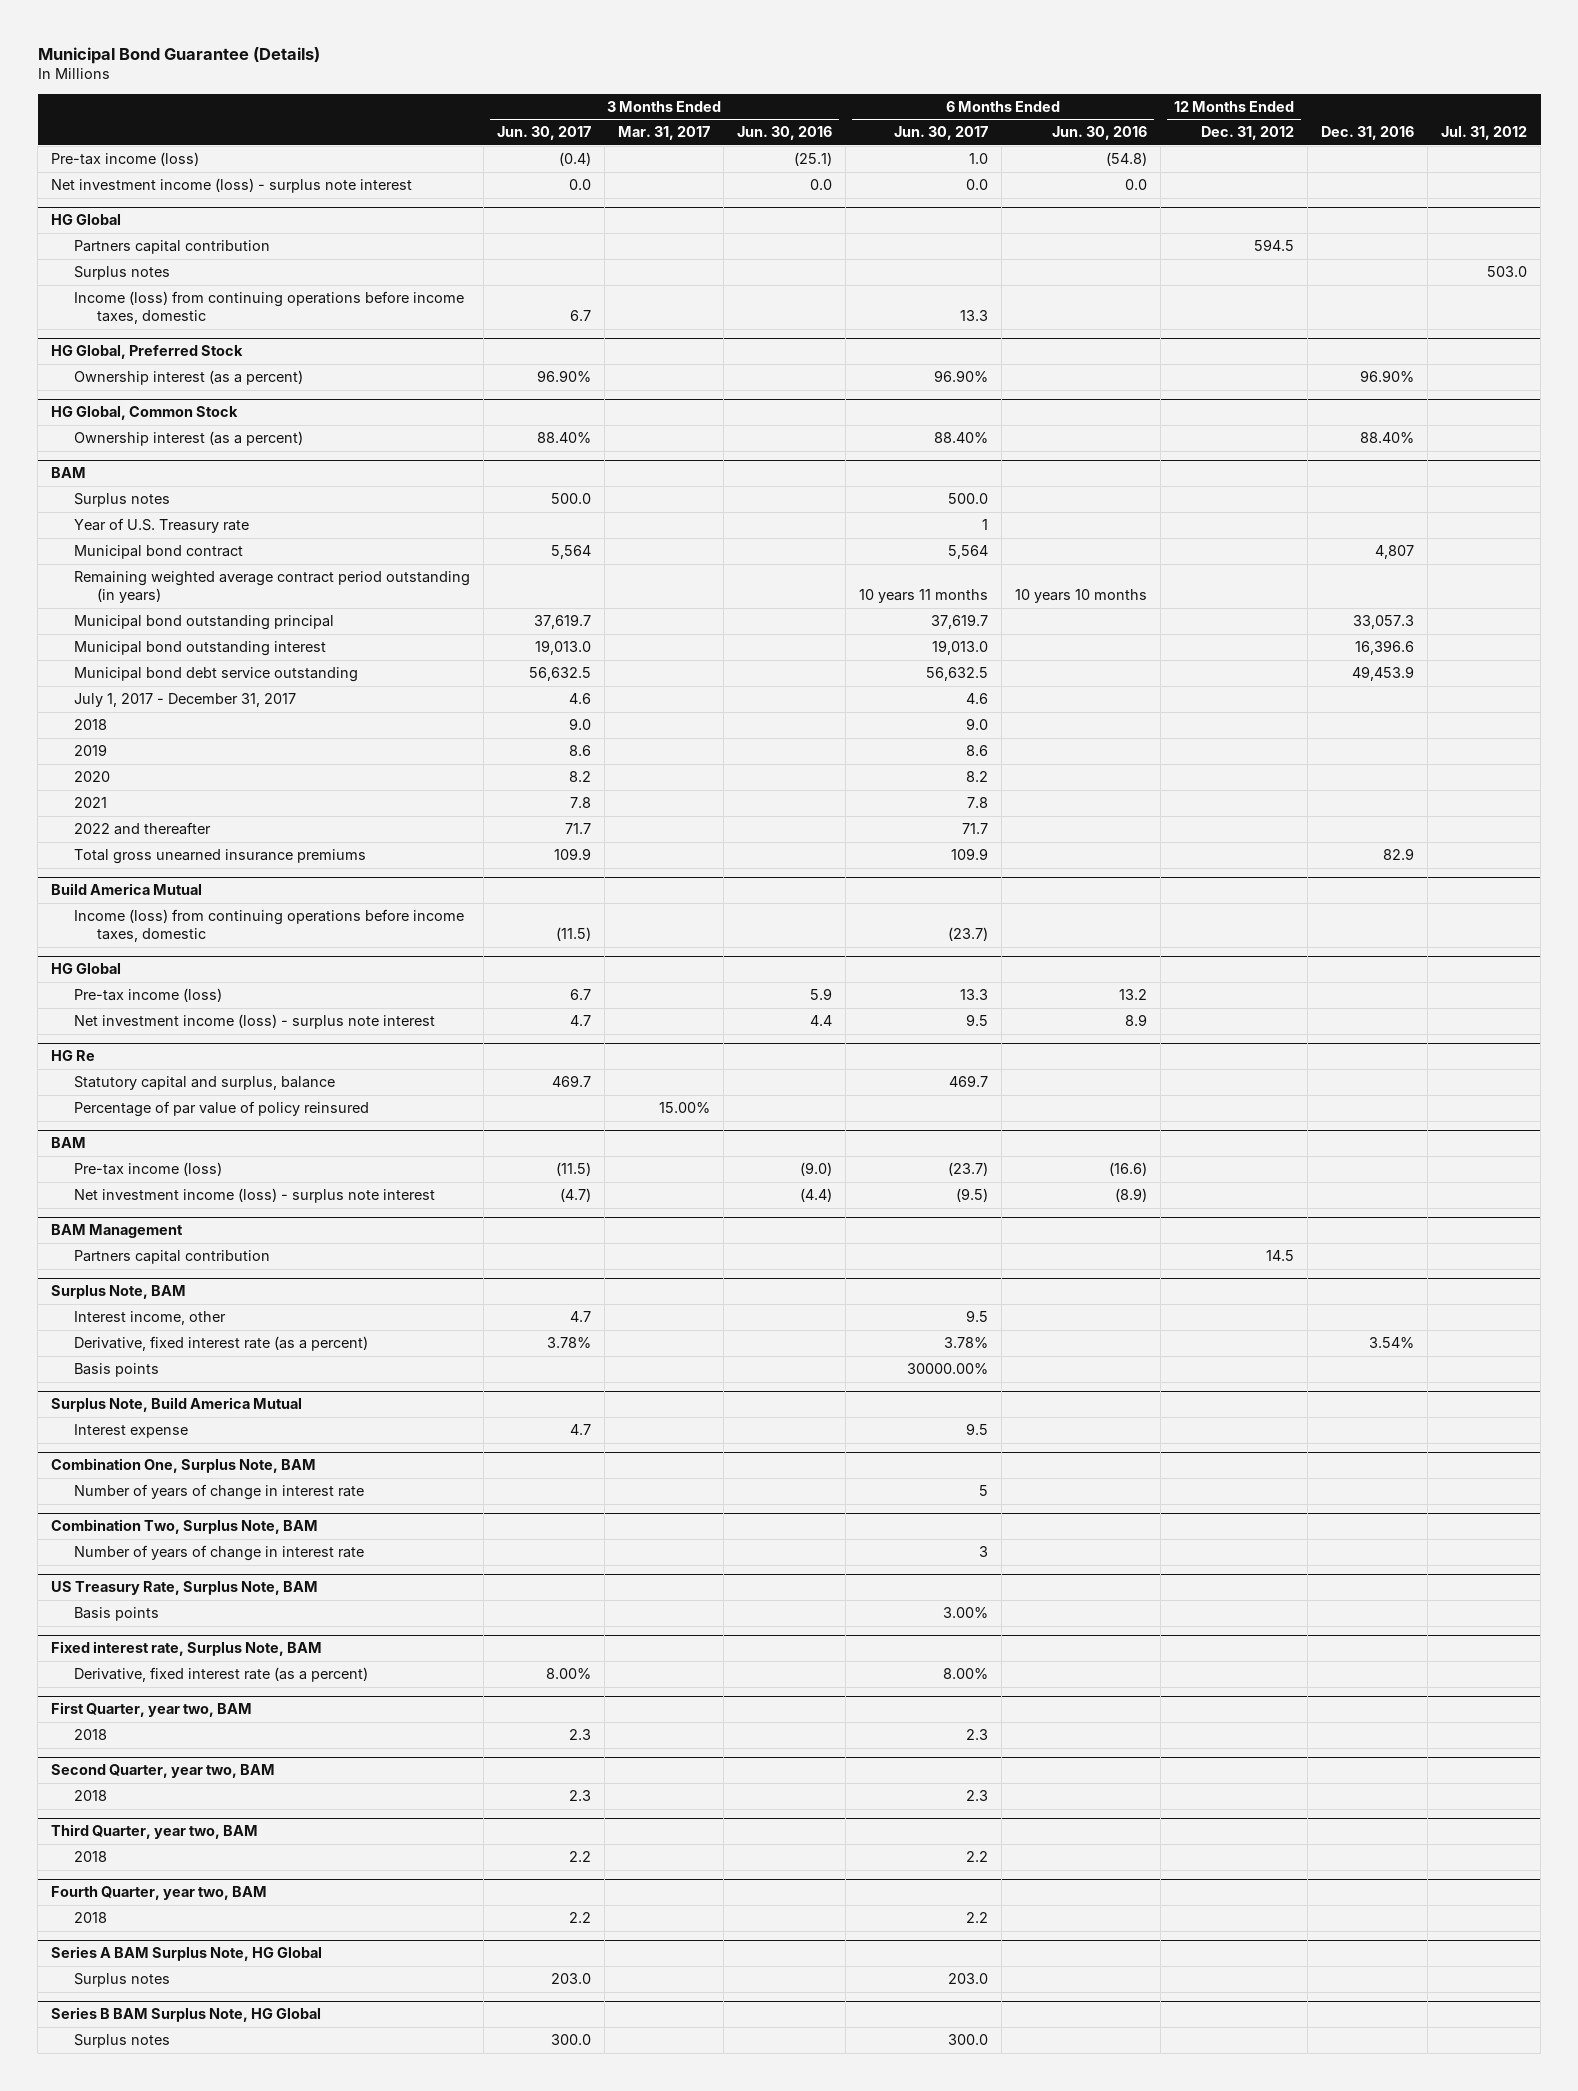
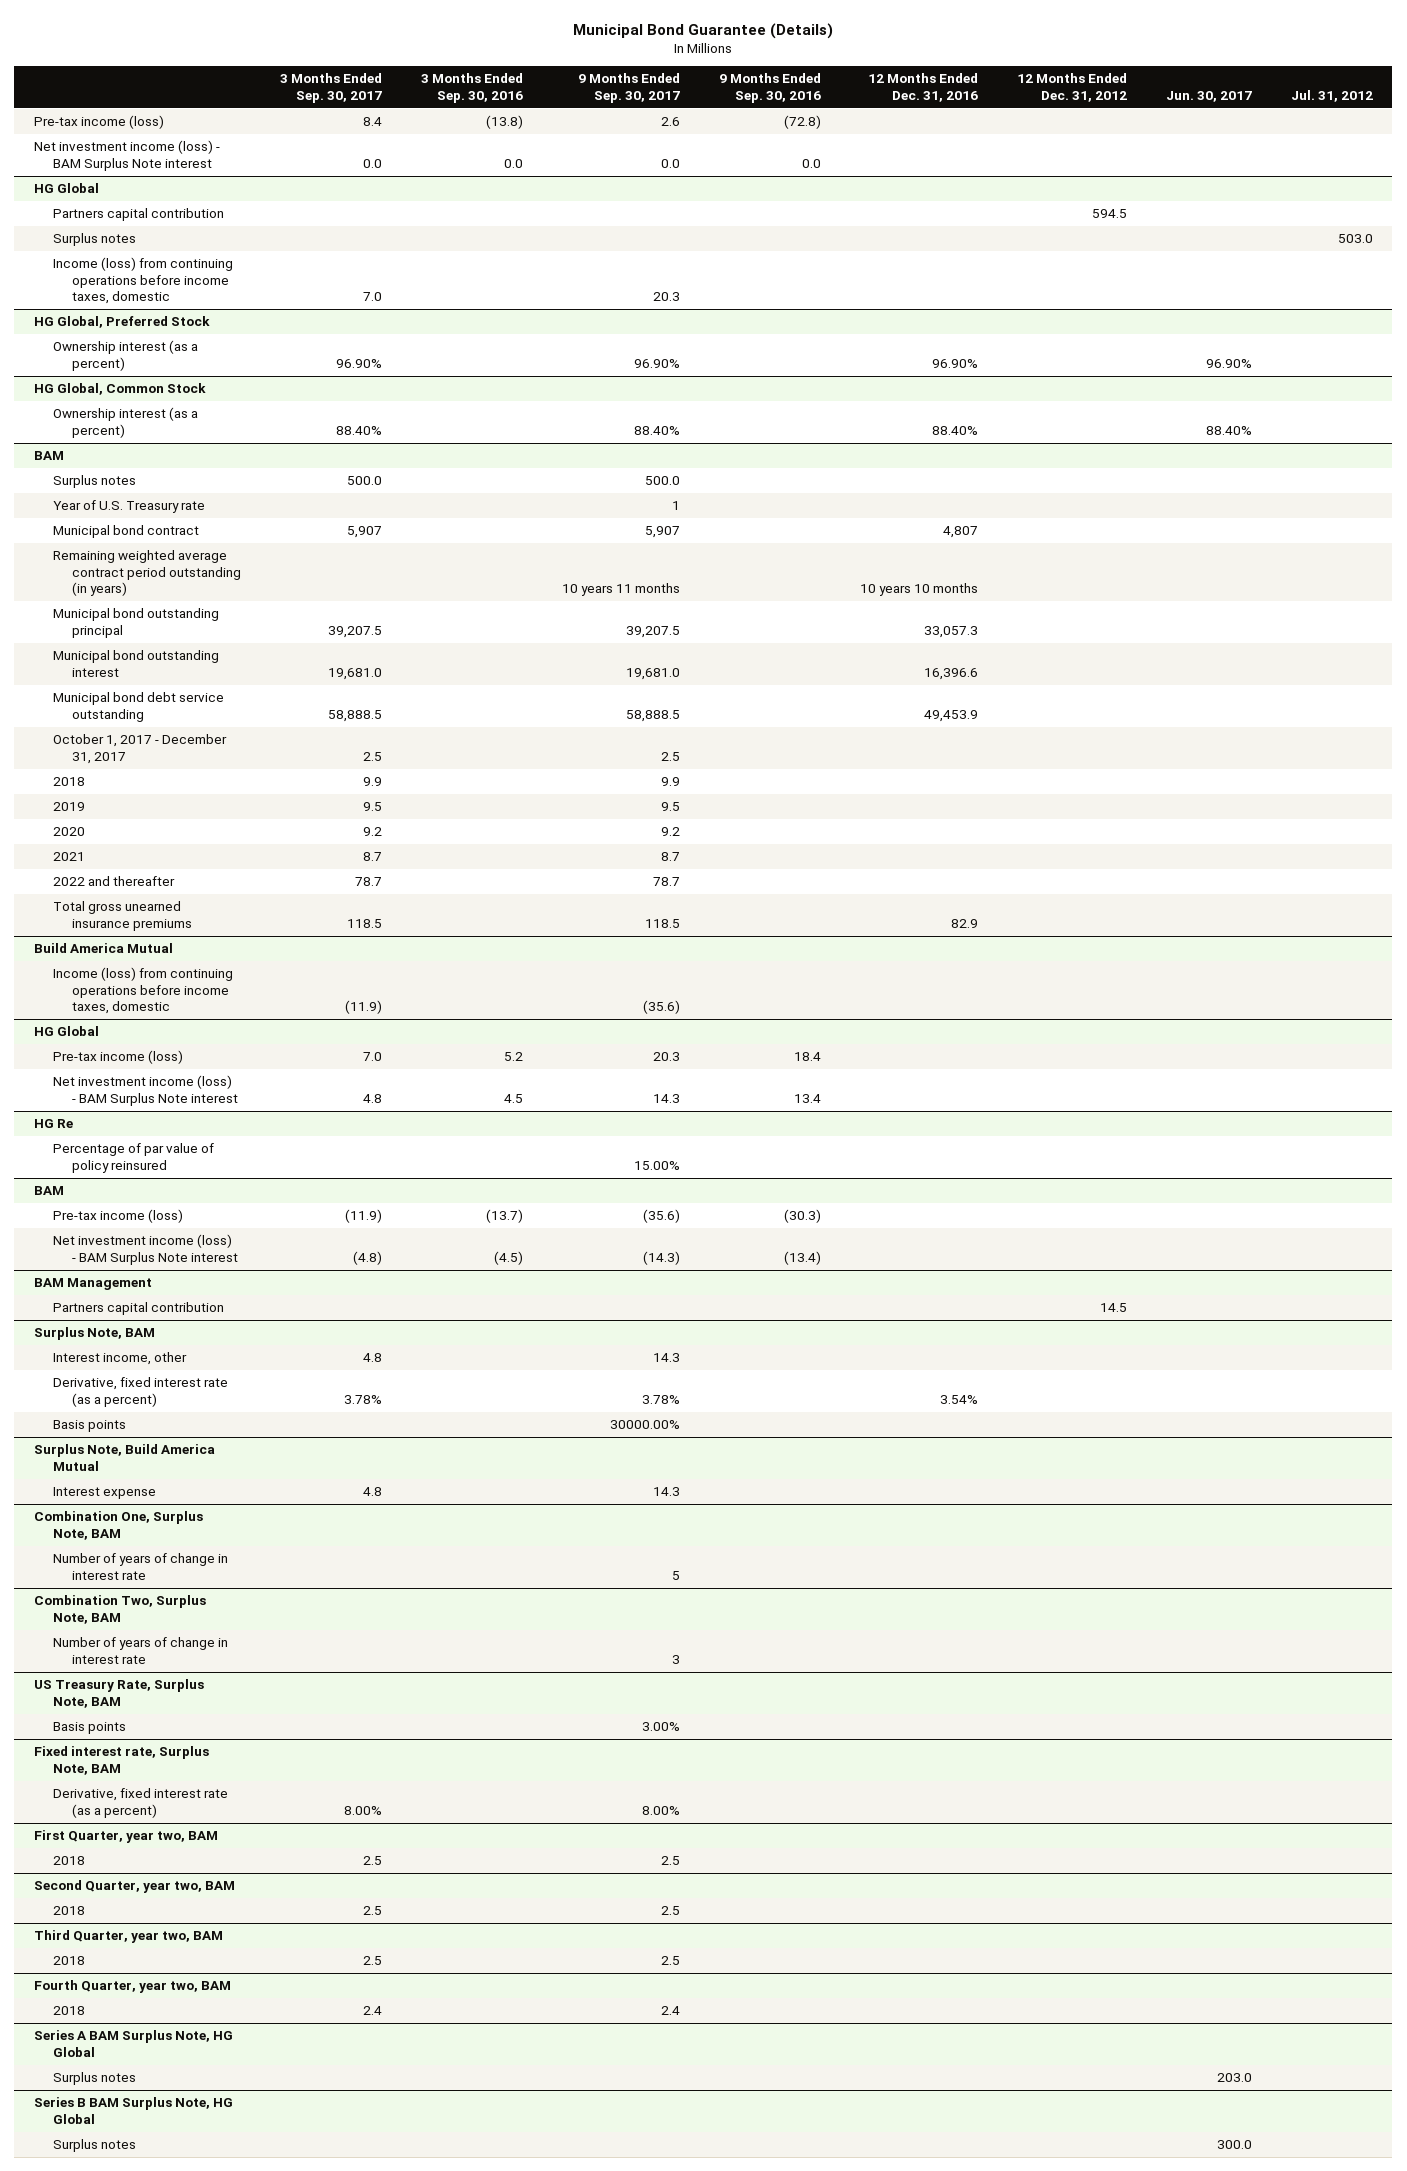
- | 3 Months Ended Jun. 30, 2017 | 3 Months Ended Mar. 31, 2017 | 3 Months Ended Jun. 30, 2016 | 6 Months Ended Jun. 30, 2017 | 6 Months Ended Jun. 30, 2016 | 12 Months Ended Dec. 31, 2012 | Dec. 31, 2016 | Jul. 31, 2012
+ | 3 Months Ended Sep. 30, 2017 | 3 Months Ended Sep. 30, 2016 | 9 Months Ended Sep. 30, 2017 | 9 Months Ended Sep. 30, 2016 | 12 Months Ended Dec. 31, 2016 | 12 Months Ended Dec. 31, 2012 | Jun. 30, 2017 | Jul. 31, 2012
- Net investment income (loss) - surplus note interest | 0.0 | | 0.0 | 0.0 | 0.0 | | |
+ Net investment income (loss) - BAM Surplus Note interest | 0.0 | 0.0 | 0.0 | 0.0 | | | |
@ BAM
- July 1, 2017 - December 31, 2017 | 4.6 | | | 4.6 | | | |
+ October 1, 2017 - December 31, 2017 | 2.5 | | 2.5 | | | | |
@ HG Global
- Net investment income (loss) - surplus note interest | 4.7 | | 4.4 | 9.5 | 8.9 | | |
+ Net investment income (loss) - BAM Surplus Note interest | 4.8 | 4.5 | 14.3 | 13.4 | | | |
@ HG Re
- Statutory capital and surplus, balance | 469.7 | | | 469.7 | | | |
@ BAM
- Net investment income (loss) - surplus note interest | (4.7) | | (4.4) | (9.5) | (8.9) | | |
+ Net investment income (loss) - BAM Surplus Note interest | (4.8) | (4.5) | (14.3) | (13.4) | | | |

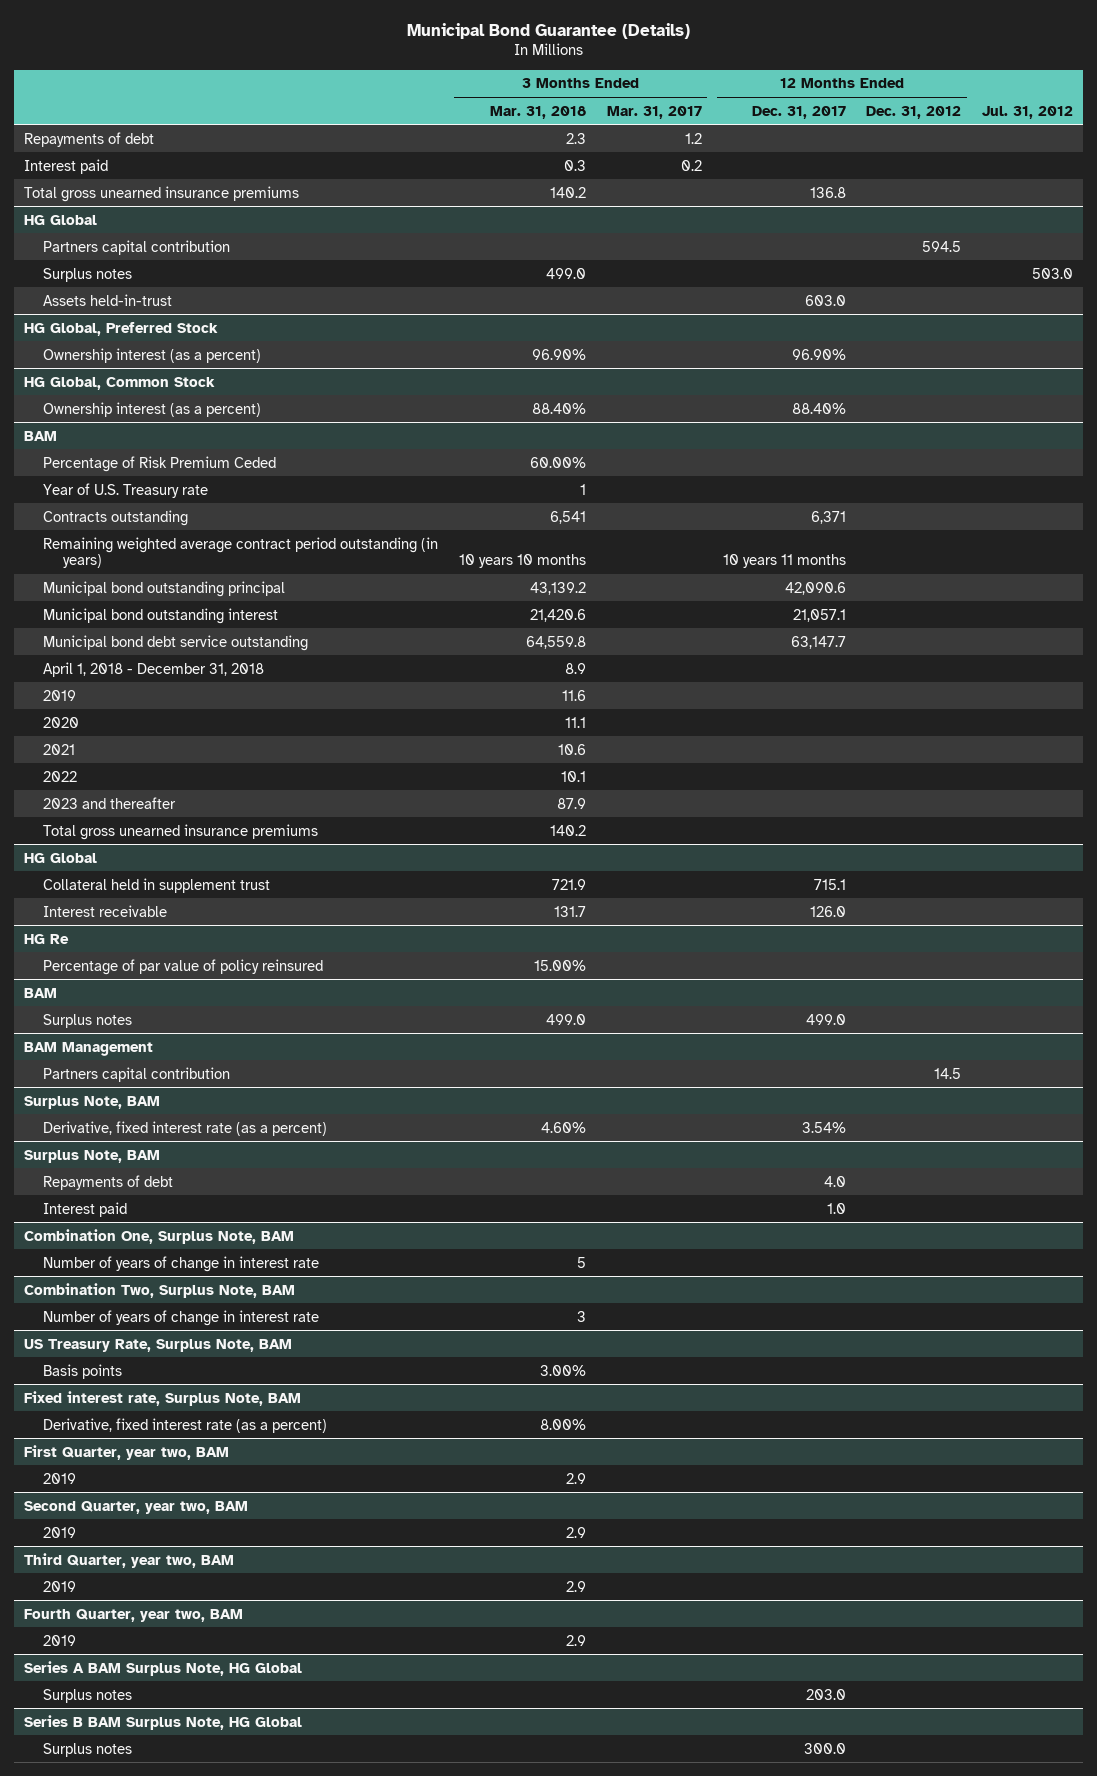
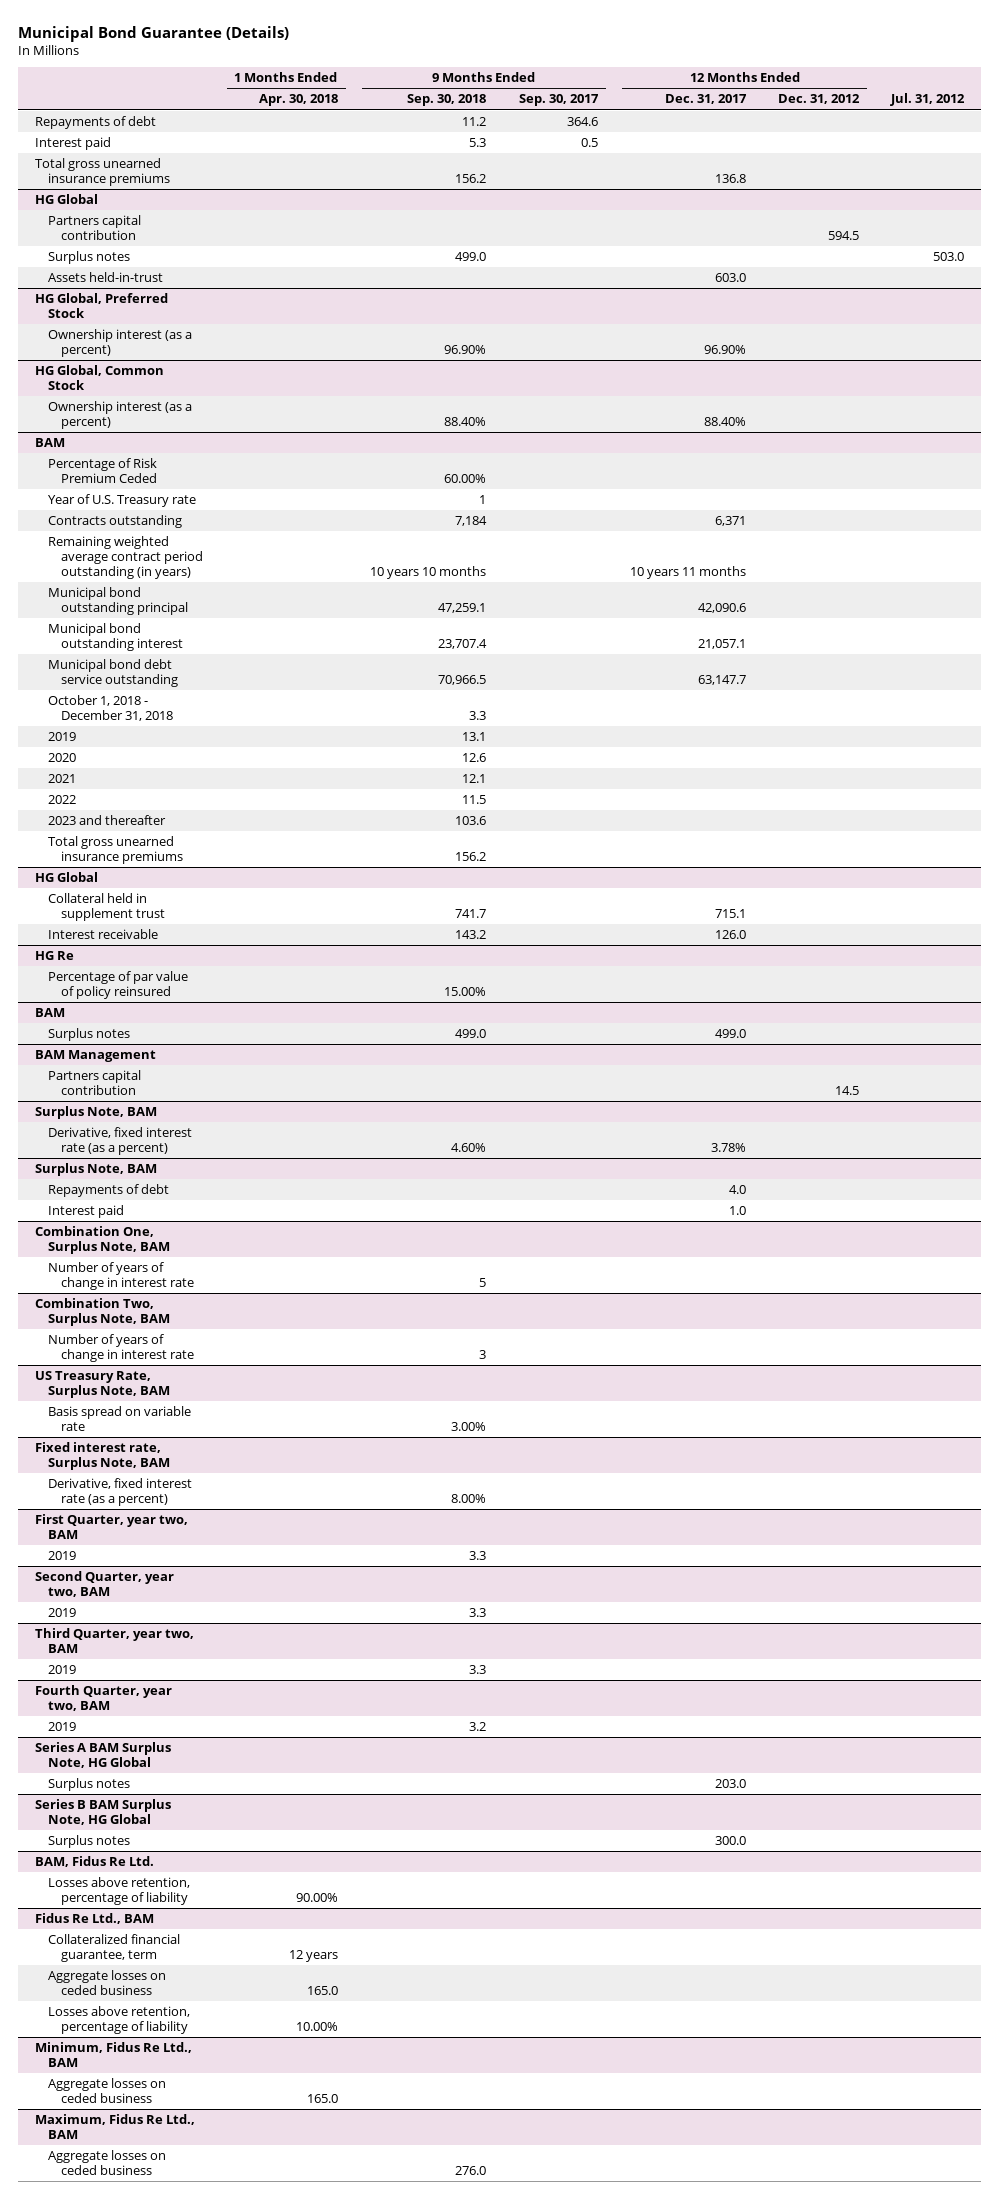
- | 3 Months Ended Mar. 31, 2018 | 3 Months Ended Mar. 31, 2017 | 12 Months Ended Dec. 31, 2017 | 12 Months Ended Dec. 31, 2012 | Jul. 31, 2012
+ | 1 Months Ended Apr. 30, 2018 | 9 Months Ended Sep. 30, 2018 | 9 Months Ended Sep. 30, 2017 | 12 Months Ended Dec. 31, 2017 | 12 Months Ended Dec. 31, 2012 | Jul. 31, 2012
@ BAM
- April 1, 2018 - December 31, 2018 | 8.9 | | | |
+ October 1, 2018 - December 31, 2018 | | 3.3 | | | |
@ Surplus Note, BAM
- Derivative, fixed interest rate (as a percent) | 4.60% | | 3.54% | |
+ Derivative, fixed interest rate (as a percent) | | 4.60% | | 3.78% | |
@ US Treasury Rate, Surplus Note, BAM
- Basis points | 3.00% | | | |
+ Basis spread on variable rate | | 3.00% | | | |
+ BAM, Fidus Re Ltd.
+ Losses above retention, percentage of liability | 90.00% | | | | |
+ Fidus Re Ltd., BAM
+ Collateralized financial guarantee, term | 12 years | | | | |
+ Aggregate losses on ceded business | 165.0 | | | | |
+ Losses above retention, percentage of liability | 10.00% | | | | |
+ Minimum, Fidus Re Ltd., BAM
+ Aggregate losses on ceded business | 165.0 | | | | |
+ Maximum, Fidus Re Ltd., BAM
+ Aggregate losses on ceded business | | 276.0 | | | |

